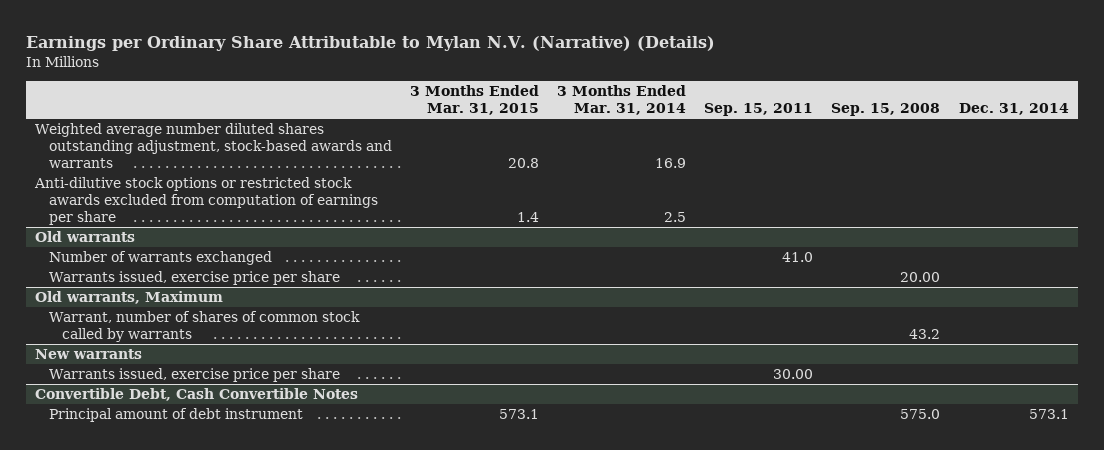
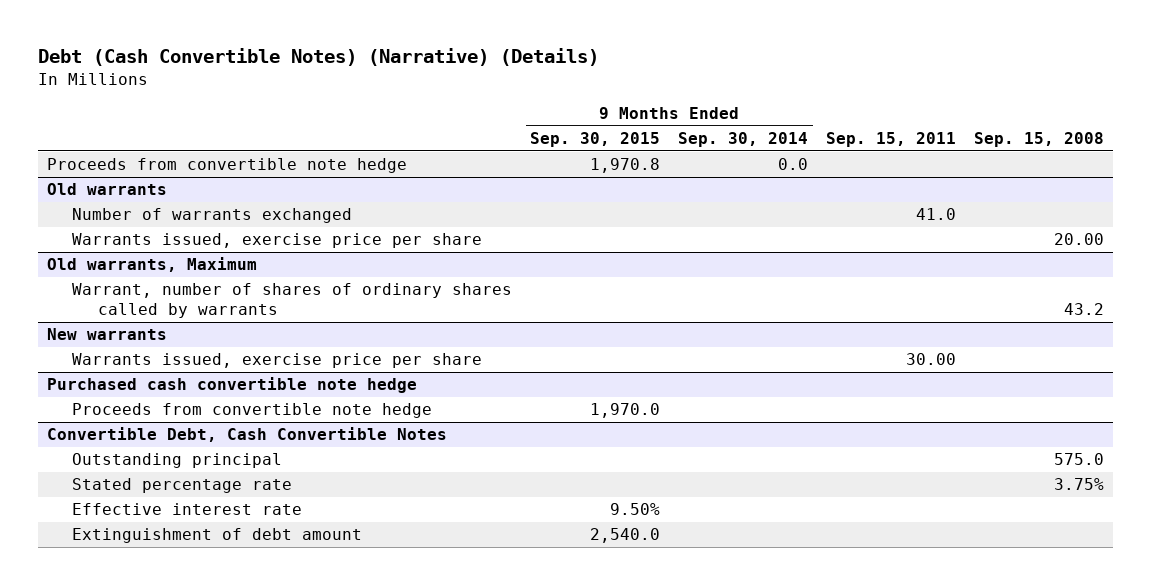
- Earnings per Ordinary Share Attributable to Mylan N.V. (Narrative) (Details)
+ Debt (Cash Convertible Notes) (Narrative) (Details)
- | 3 Months Ended Mar. 31, 2015 | 3 Months Ended Mar. 31, 2014 | Sep. 15, 2011 | Sep. 15, 2008 | Dec. 31, 2014
+ | 9 Months Ended Sep. 30, 2015 | 9 Months Ended Sep. 30, 2014 | Sep. 15, 2011 | Sep. 15, 2008
- Weighted average number diluted shares outstanding adjustment, stock-based awards and warrants | 20.8 | 16.9 | | |
- Anti-dilutive stock options or restricted stock awards excluded from computation of earnings per share | 1.4 | 2.5 | | |
+ Proceeds from convertible note hedge | 1,970.8 | 0.0 | |
@ Old warrants, Maximum
- Warrant, number of shares of common stock called by warrants | | | | 43.2 |
+ Warrant, number of shares of ordinary shares called by warrants | | | | 43.2
+ Purchased cash convertible note hedge
+ Proceeds from convertible note hedge | 1,970.0 | | |
@ Convertible Debt, Cash Convertible Notes
- Principal amount of debt instrument | 573.1 | | | 575.0 | 573.1
+ Outstanding principal | | | | 575.0
+ Stated percentage rate | | | | 3.75%
+ Effective interest rate | 9.50% | | |
+ Extinguishment of debt amount | 2,540.0 | | |

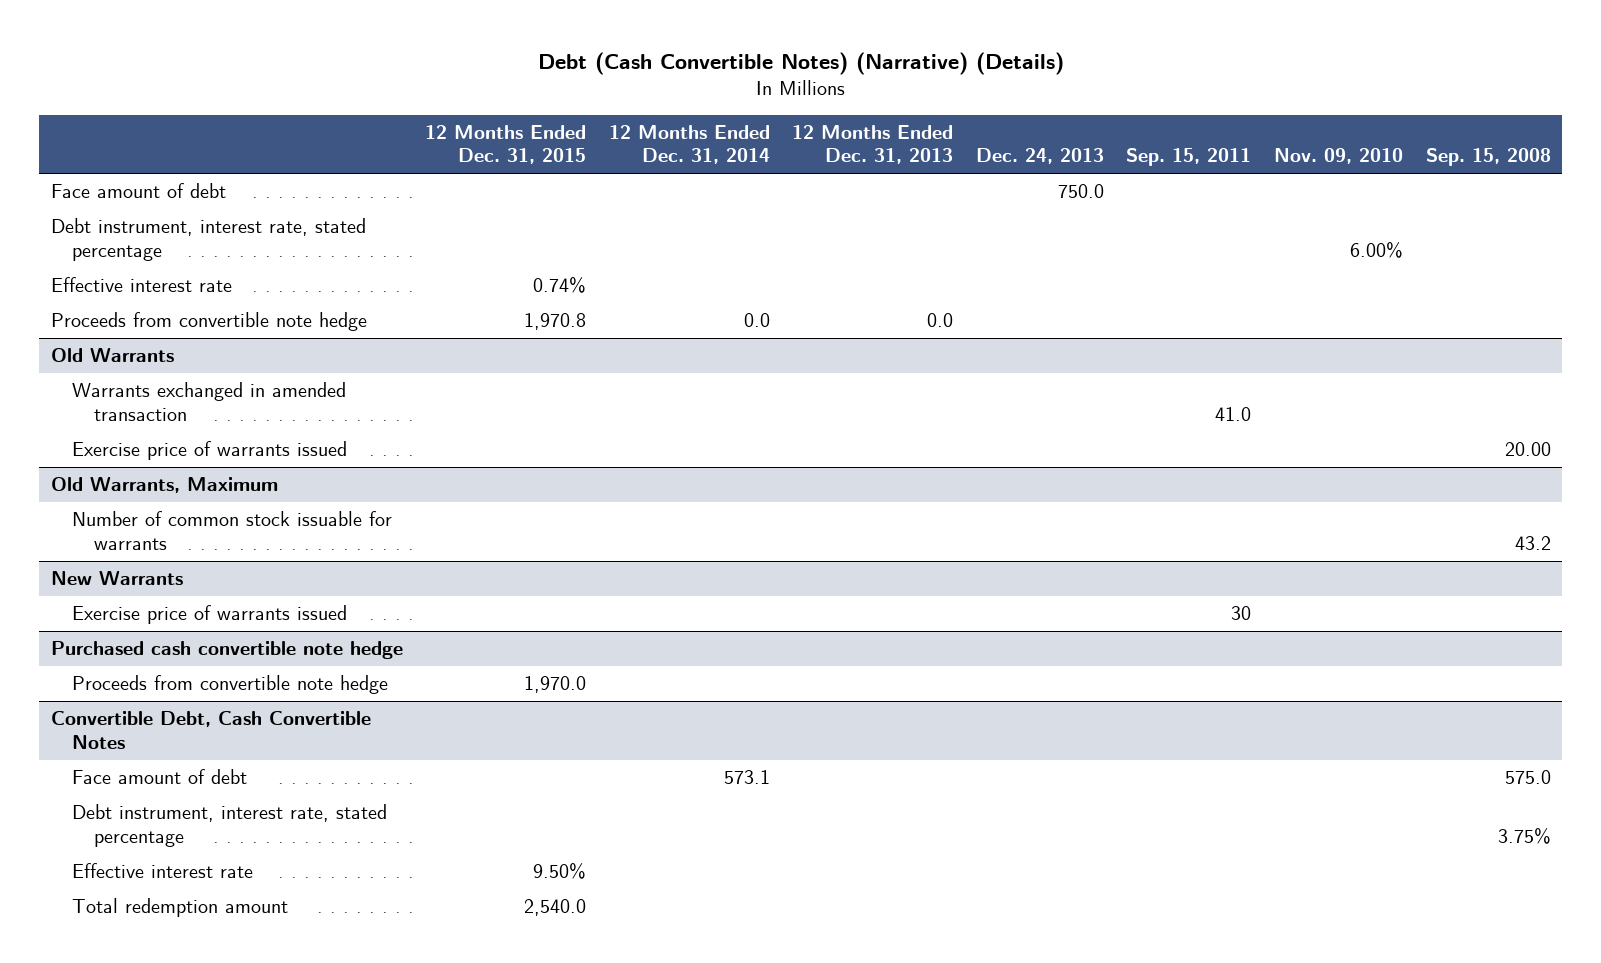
- | 9 Months Ended Sep. 30, 2015 | 9 Months Ended Sep. 30, 2014 | Sep. 15, 2011 | Sep. 15, 2008
+ | 12 Months Ended Dec. 31, 2015 | 12 Months Ended Dec. 31, 2014 | 12 Months Ended Dec. 31, 2013 | Dec. 24, 2013 | Sep. 15, 2011 | Nov. 09, 2010 | Sep. 15, 2008
+ Face amount of debt | | | | 750.0 | | |
+ Debt instrument, interest rate, stated percentage | | | | | | 6.00% |
+ Effective interest rate | 0.74% | | | | | |
- Old warrants
- Number of warrants exchanged | | | 41.0 |
- Warrants issued, exercise price per share | | | | 20.00
- Old warrants, Maximum
- Warrant, number of shares of ordinary shares called by warrants | | | | 43.2
- New warrants
- Warrants issued, exercise price per share | | | 30.00 |
+ Old Warrants
+ Warrants exchanged in amended transaction | | | | | 41.0 | |
+ Exercise price of warrants issued | | | | | | | 20.00
+ Old Warrants, Maximum
+ Number of common stock issuable for warrants | | | | | | | 43.2
+ New Warrants
+ Exercise price of warrants issued | | | | | 30 | |
@ Convertible Debt, Cash Convertible Notes
- Outstanding principal | | | | 575.0
- Stated percentage rate | | | | 3.75%
+ Face amount of debt | | 573.1 | | | | | 575.0
+ Debt instrument, interest rate, stated percentage | | | | | | | 3.75%
- Extinguishment of debt amount | 2,540.0 | | |
+ Total redemption amount | 2,540.0 | | | | | |

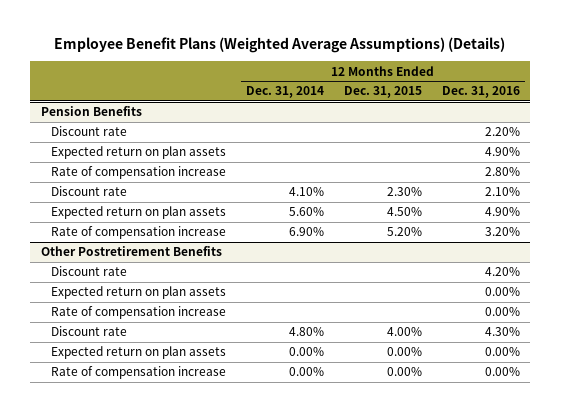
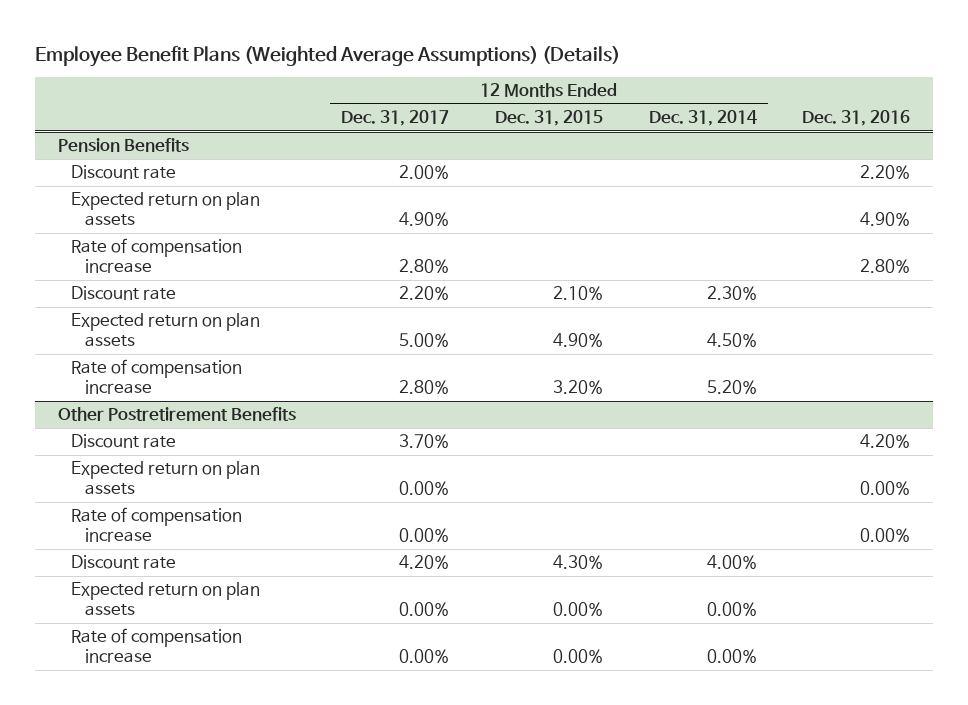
- | 12 Months Ended Dec. 31, 2014 | 12 Months Ended Dec. 31, 2015 | 12 Months Ended Dec. 31, 2016
+ | 12 Months Ended Dec. 31, 2017 | 12 Months Ended Dec. 31, 2015 | 12 Months Ended Dec. 31, 2014 | Dec. 31, 2016
@ Pension Benefits
- Discount rate | 4.10% | 2.30% | 2.10%
- Expected return on plan assets | 5.60% | 4.50% | 4.90%
- Rate of compensation increase | 6.90% | 5.20% | 3.20%
+ Discount rate | 2.20% | 2.10% | 2.30% |
+ Expected return on plan assets | 5.00% | 4.90% | 4.50% |
+ Rate of compensation increase | 2.80% | 3.20% | 5.20% |
@ Other Postretirement Benefits
- Discount rate | 4.80% | 4.00% | 4.30%
+ Discount rate | 4.20% | 4.30% | 4.00% |

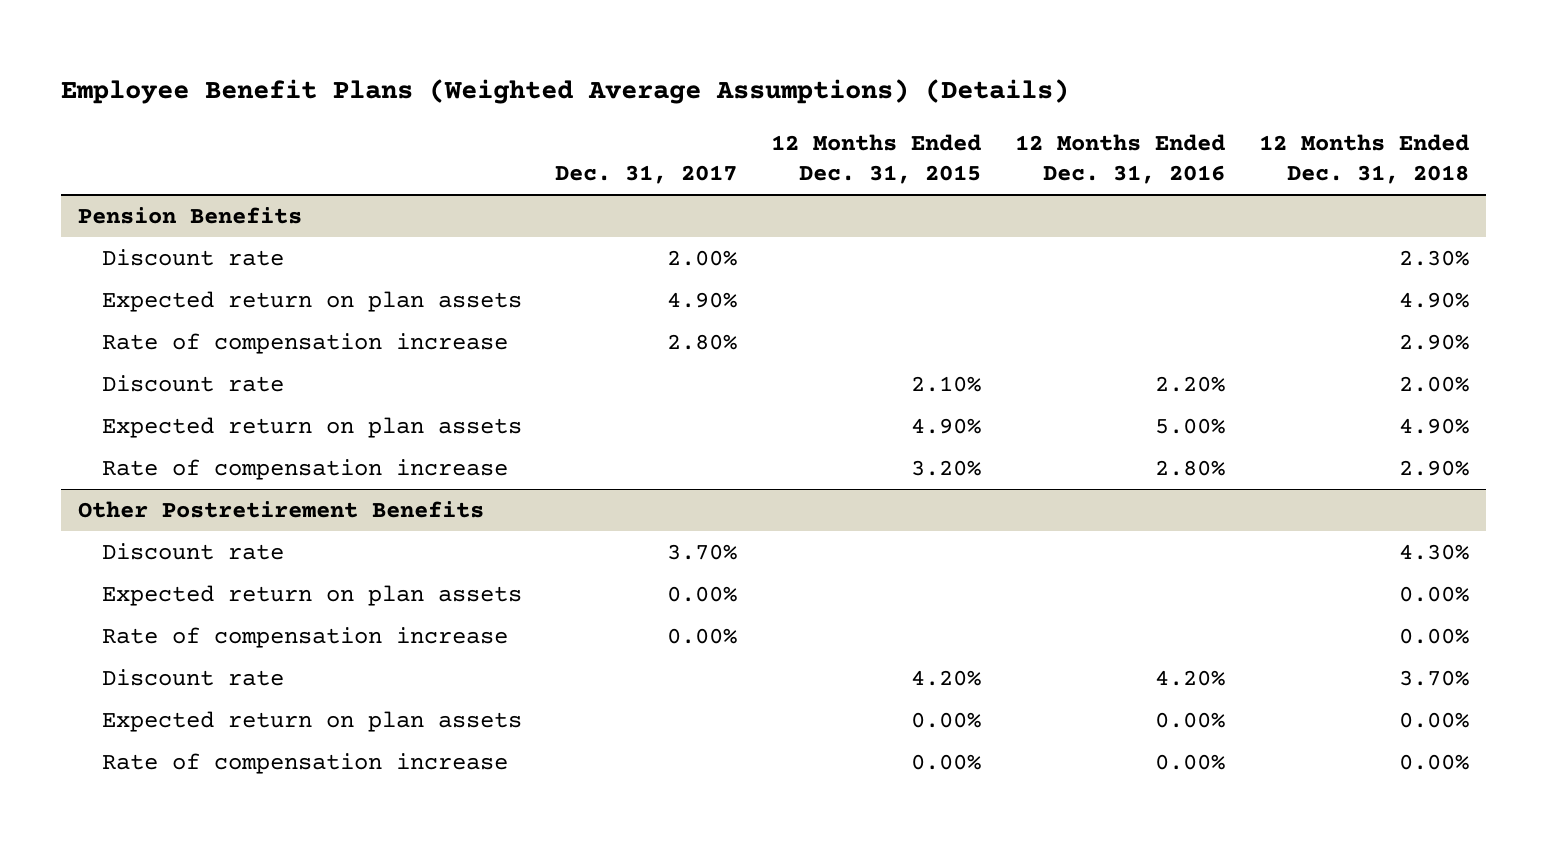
- | 12 Months Ended Dec. 31, 2017 | 12 Months Ended Dec. 31, 2015 | 12 Months Ended Dec. 31, 2014 | Dec. 31, 2016
+ | Dec. 31, 2017 | 12 Months Ended Dec. 31, 2015 | 12 Months Ended Dec. 31, 2016 | 12 Months Ended Dec. 31, 2018
@ Other Postretirement Benefits
- Discount rate | 4.20% | 4.30% | 4.00% |
+ Discount rate | | 4.20% | 4.20% | 3.70%

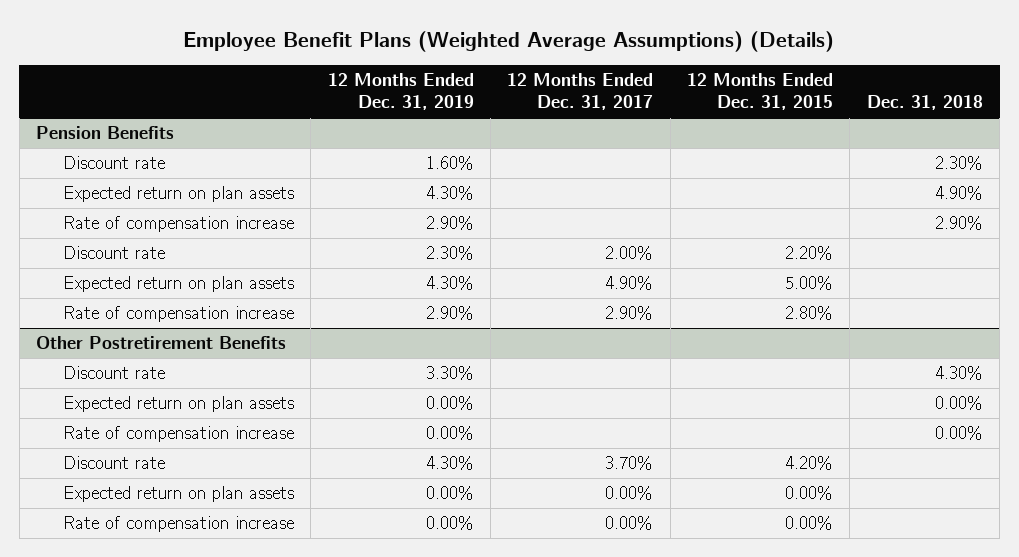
- | Dec. 31, 2017 | 12 Months Ended Dec. 31, 2015 | 12 Months Ended Dec. 31, 2016 | 12 Months Ended Dec. 31, 2018
+ | 12 Months Ended Dec. 31, 2019 | 12 Months Ended Dec. 31, 2017 | 12 Months Ended Dec. 31, 2015 | Dec. 31, 2018
@ Pension Benefits
- Discount rate | | 2.10% | 2.20% | 2.00%
- Expected return on plan assets | | 4.90% | 5.00% | 4.90%
- Rate of compensation increase | | 3.20% | 2.80% | 2.90%
+ Discount rate | 2.30% | 2.00% | 2.20% |
+ Expected return on plan assets | 4.30% | 4.90% | 5.00% |
+ Rate of compensation increase | 2.90% | 2.90% | 2.80% |

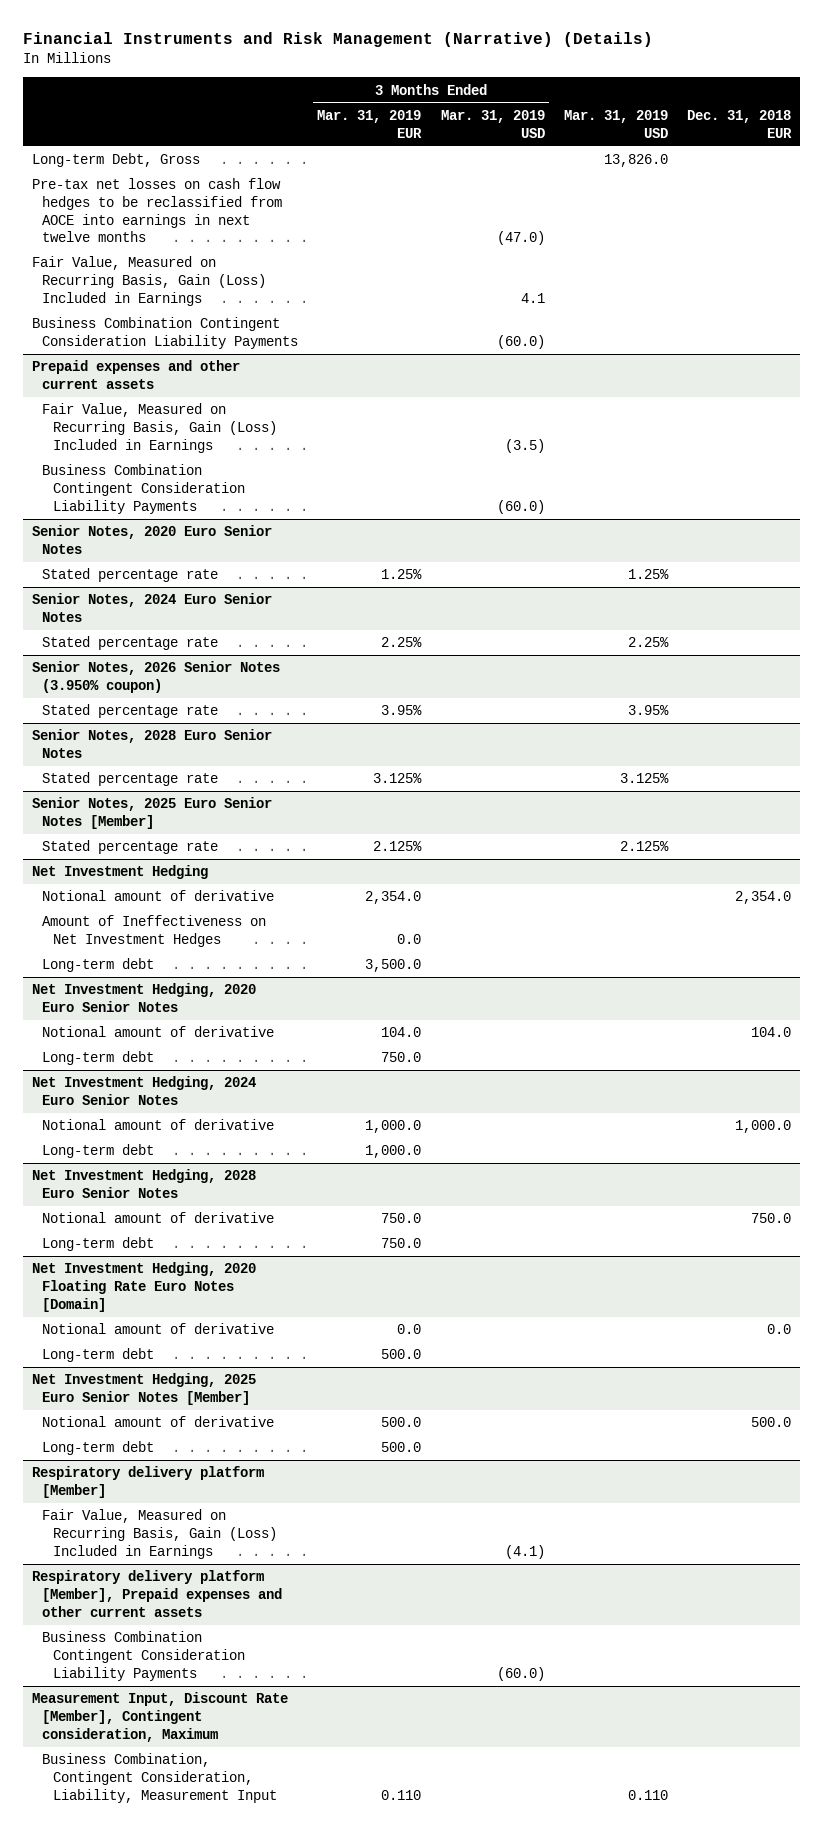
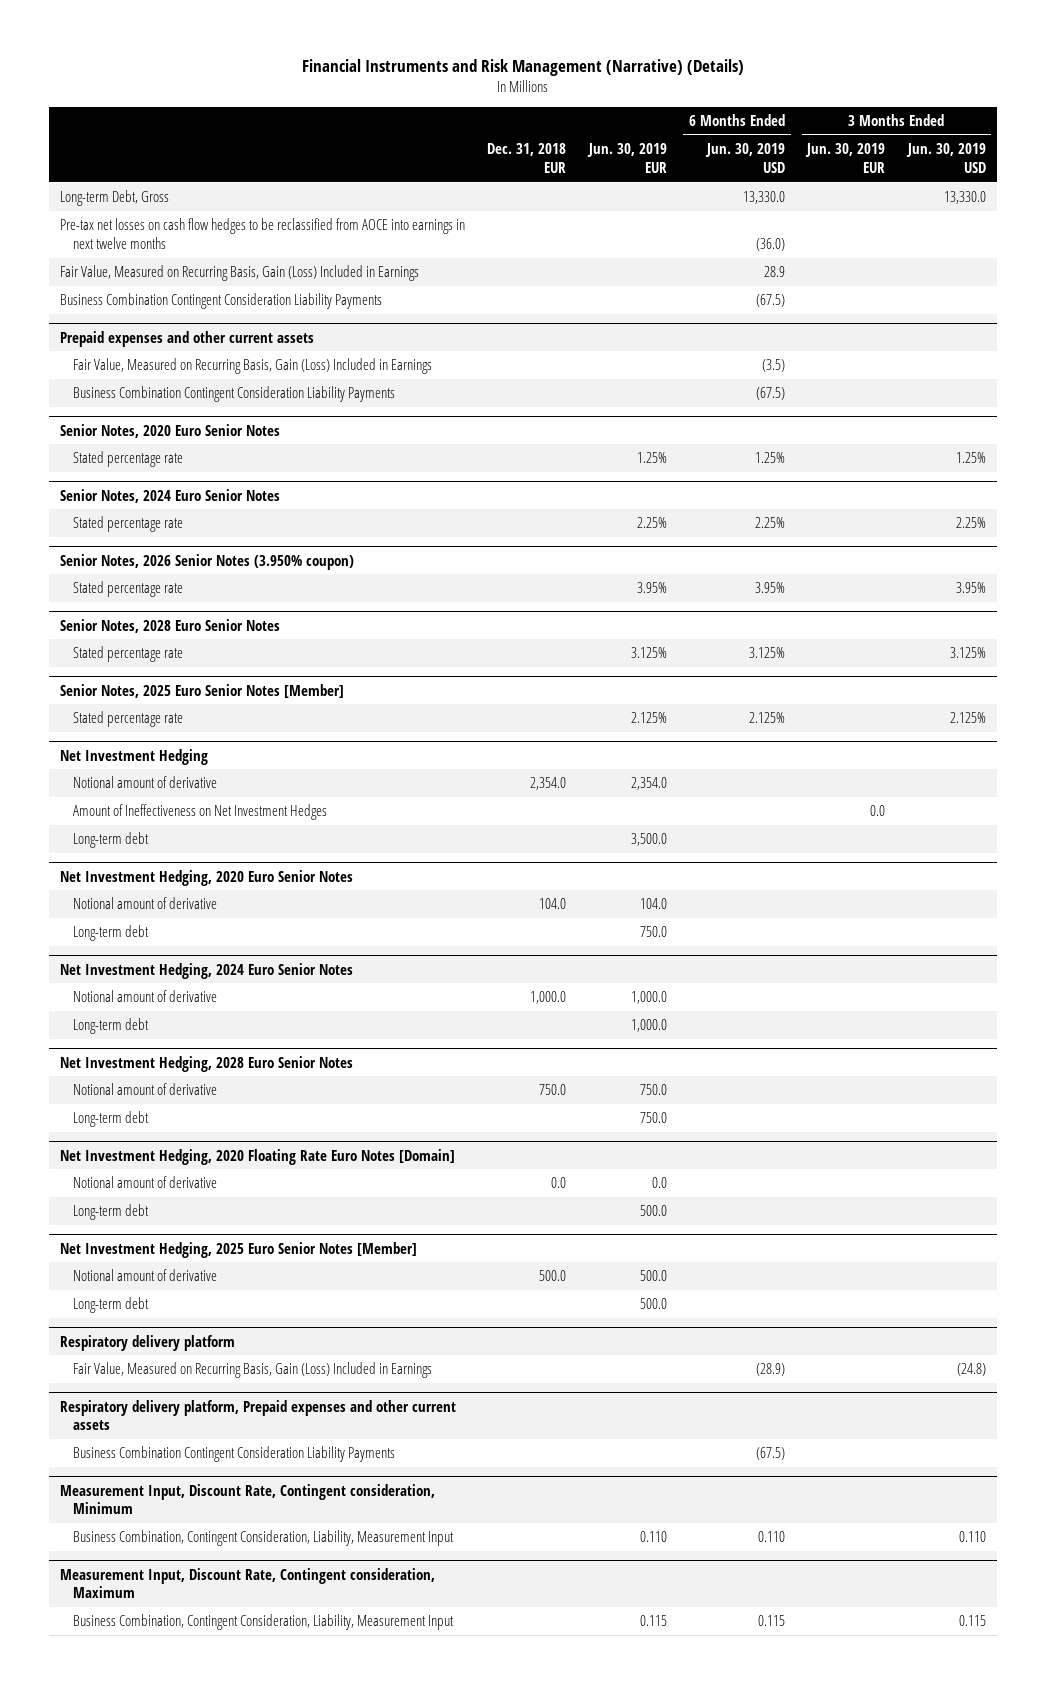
- | 3 Months Ended Mar. 31, 2019 EUR | 3 Months Ended Mar. 31, 2019 USD | Mar. 31, 2019 USD | Dec. 31, 2018 EUR
+ | Dec. 31, 2018 EUR | Jun. 30, 2019 EUR | 6 Months Ended Jun. 30, 2019 USD | 3 Months Ended Jun. 30, 2019 EUR | 3 Months Ended Jun. 30, 2019 USD
- Respiratory delivery platform [Member]
+ Respiratory delivery platform
- Respiratory delivery platform [Member], Prepaid expenses and other current assets
+ Respiratory delivery platform, Prepaid expenses and other current assets
- Measurement Input, Discount Rate [Member], Contingent consideration, Maximum
+ Measurement Input, Discount Rate, Contingent consideration, Minimum
+ Business Combination, Contingent Consideration, Liability, Measurement Input | | 0.110 | 0.110 | | 0.110
+ Measurement Input, Discount Rate, Contingent consideration, Maximum

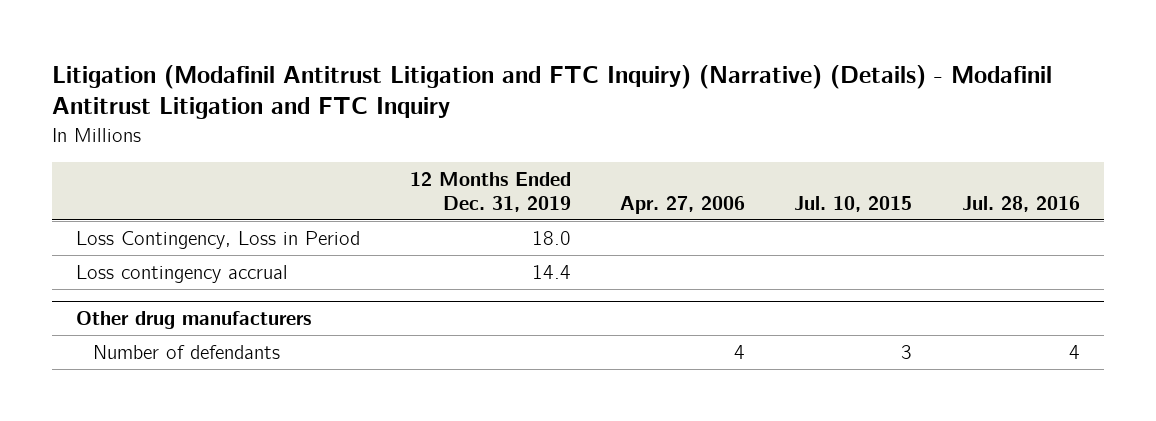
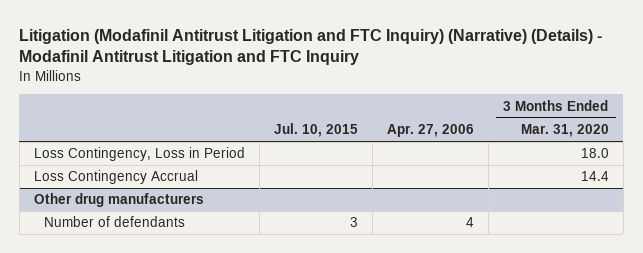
- | 12 Months Ended Dec. 31, 2019 | Apr. 27, 2006 | Jul. 10, 2015 | Jul. 28, 2016
+ | Jul. 10, 2015 | Apr. 27, 2006 | 3 Months Ended Mar. 31, 2020
- Loss contingency accrual | 14.4 | | |
+ Loss Contingency Accrual | | | 14.4

